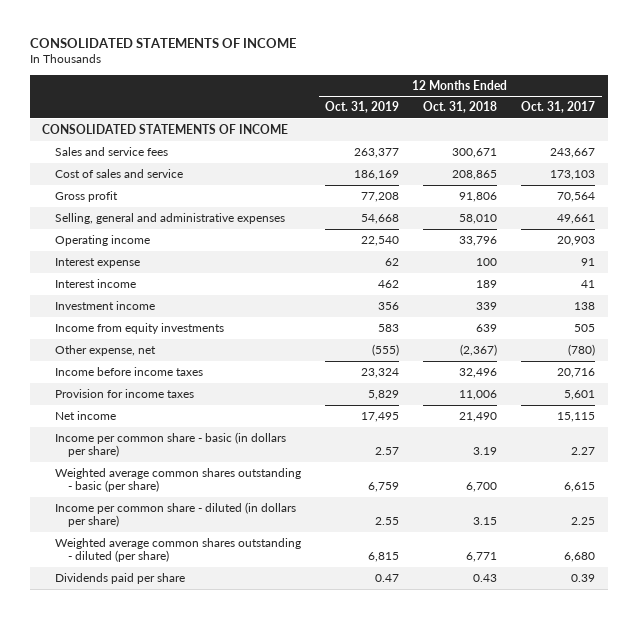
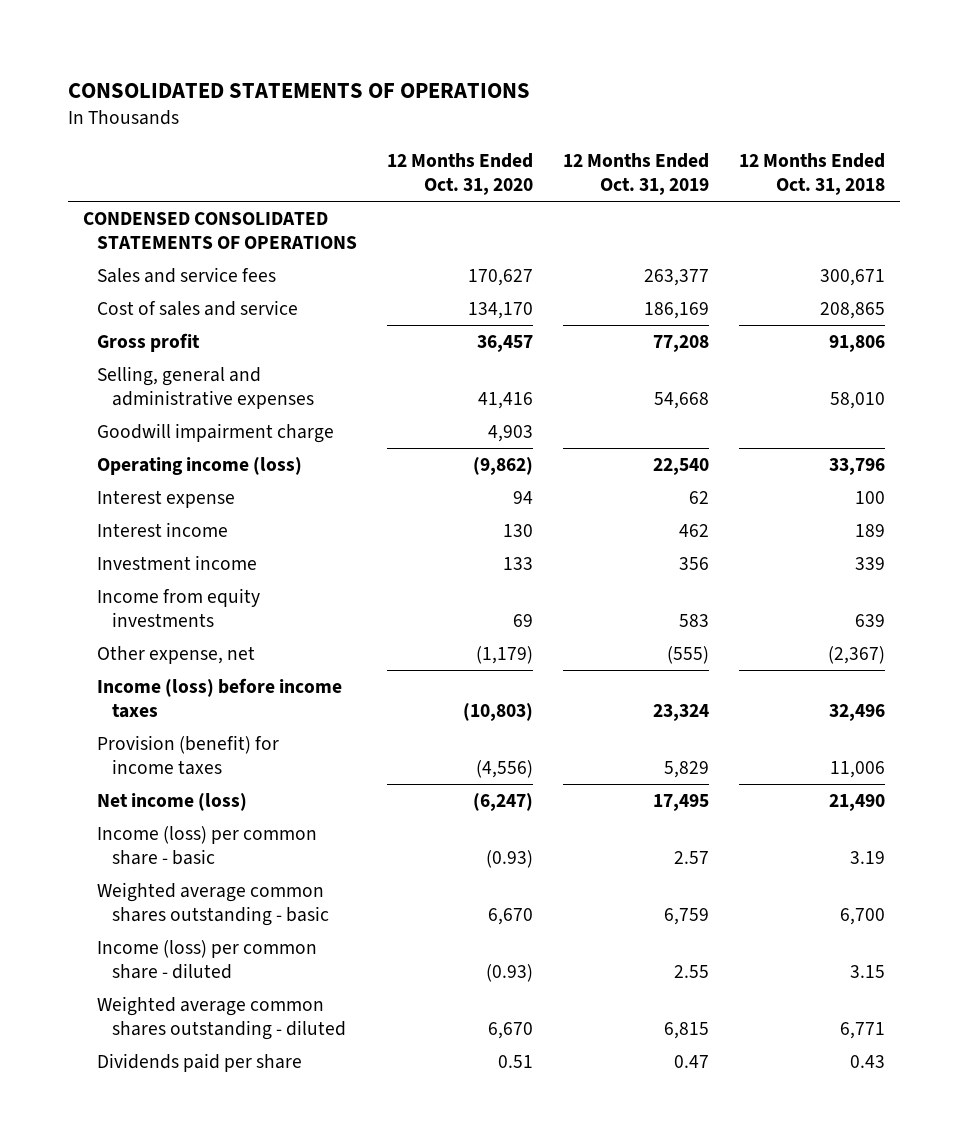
- CONSOLIDATED STATEMENTS OF INCOME
+ CONSOLIDATED STATEMENTS OF OPERATIONS
- | 12 Months Ended Oct. 31, 2019 | 12 Months Ended Oct. 31, 2018 | 12 Months Ended Oct. 31, 2017
+ | 12 Months Ended Oct. 31, 2020 | 12 Months Ended Oct. 31, 2019 | 12 Months Ended Oct. 31, 2018
- CONSOLIDATED STATEMENTS OF INCOME
+ CONDENSED CONSOLIDATED STATEMENTS OF OPERATIONS
- Operating income | 22,540 | 33,796 | 20,903
+ Goodwill impairment charge | 4,903 | |
+ Operating income (loss) | (9,862) | 22,540 | 33,796
- Income before income taxes | 23,324 | 32,496 | 20,716
- Provision for income taxes | 5,829 | 11,006 | 5,601
- Net income | 17,495 | 21,490 | 15,115
- Income per common share - basic (in dollars per share) | 2.57 | 3.19 | 2.27
- Weighted average common shares outstanding - basic (per share) | 6,759 | 6,700 | 6,615
- Income per common share - diluted (in dollars per share) | 2.55 | 3.15 | 2.25
- Weighted average common shares outstanding - diluted (per share) | 6,815 | 6,771 | 6,680
+ Income (loss) before income taxes | (10,803) | 23,324 | 32,496
+ Provision (benefit) for income taxes | (4,556) | 5,829 | 11,006
+ Net income (loss) | (6,247) | 17,495 | 21,490
+ Income (loss) per common share - basic | (0.93) | 2.57 | 3.19
+ Weighted average common shares outstanding - basic | 6,670 | 6,759 | 6,700
+ Income (loss) per common share - diluted | (0.93) | 2.55 | 3.15
+ Weighted average common shares outstanding - diluted | 6,670 | 6,815 | 6,771

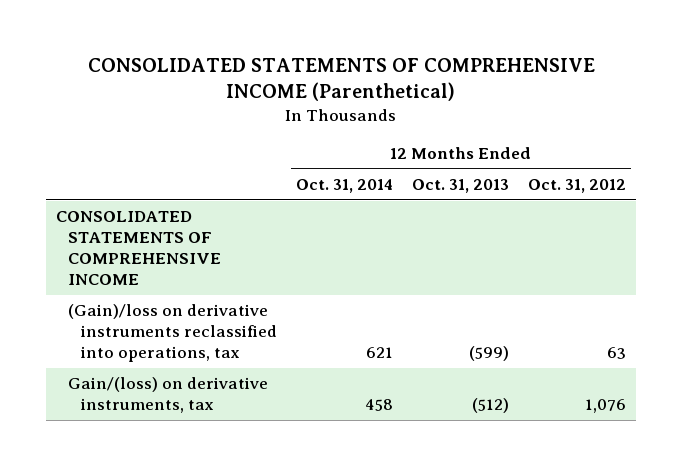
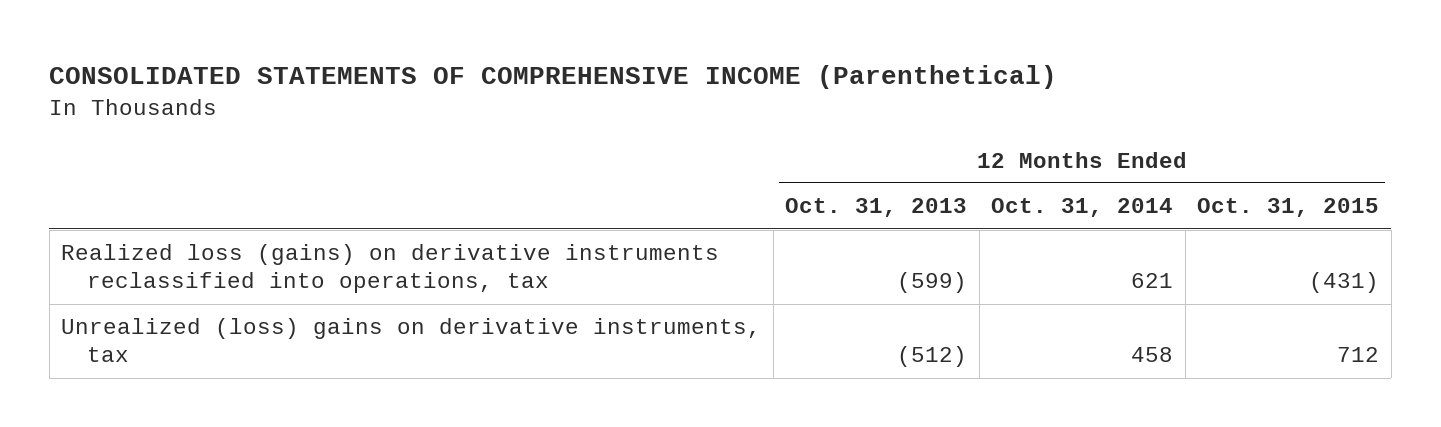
- | 12 Months Ended Oct. 31, 2014 | 12 Months Ended Oct. 31, 2013 | 12 Months Ended Oct. 31, 2012
+ | 12 Months Ended Oct. 31, 2013 | 12 Months Ended Oct. 31, 2014 | 12 Months Ended Oct. 31, 2015
- CONSOLIDATED STATEMENTS OF COMPREHENSIVE INCOME
- (Gain)/loss on derivative instruments reclassified into operations, tax | 621 | (599) | 63
- Gain/(loss) on derivative instruments, tax | 458 | (512) | 1,076
+ Realized loss (gains) on derivative instruments reclassified into operations, tax | (599) | 621 | (431)
+ Unrealized (loss) gains on derivative instruments, tax | (512) | 458 | 712

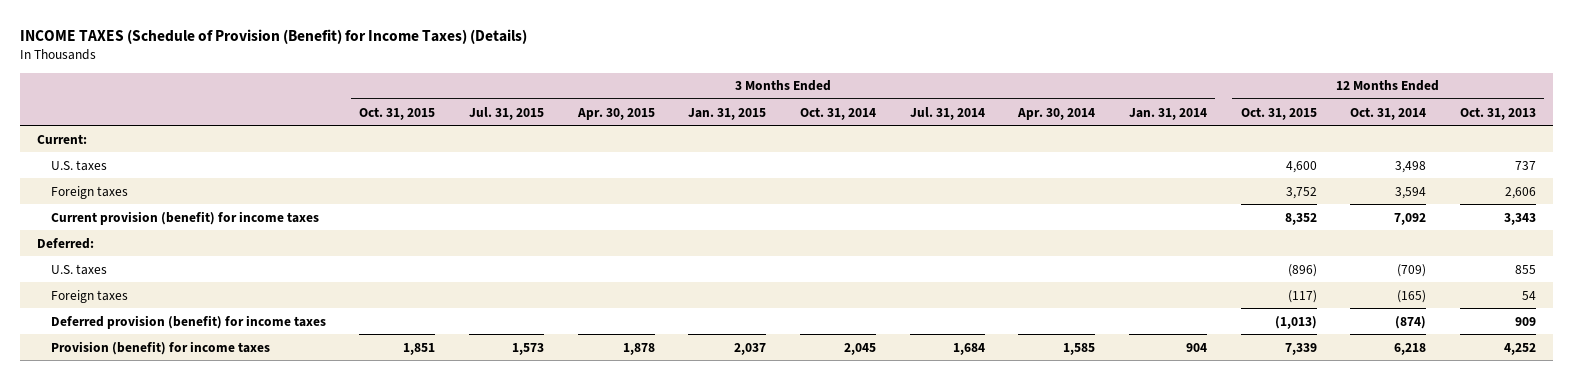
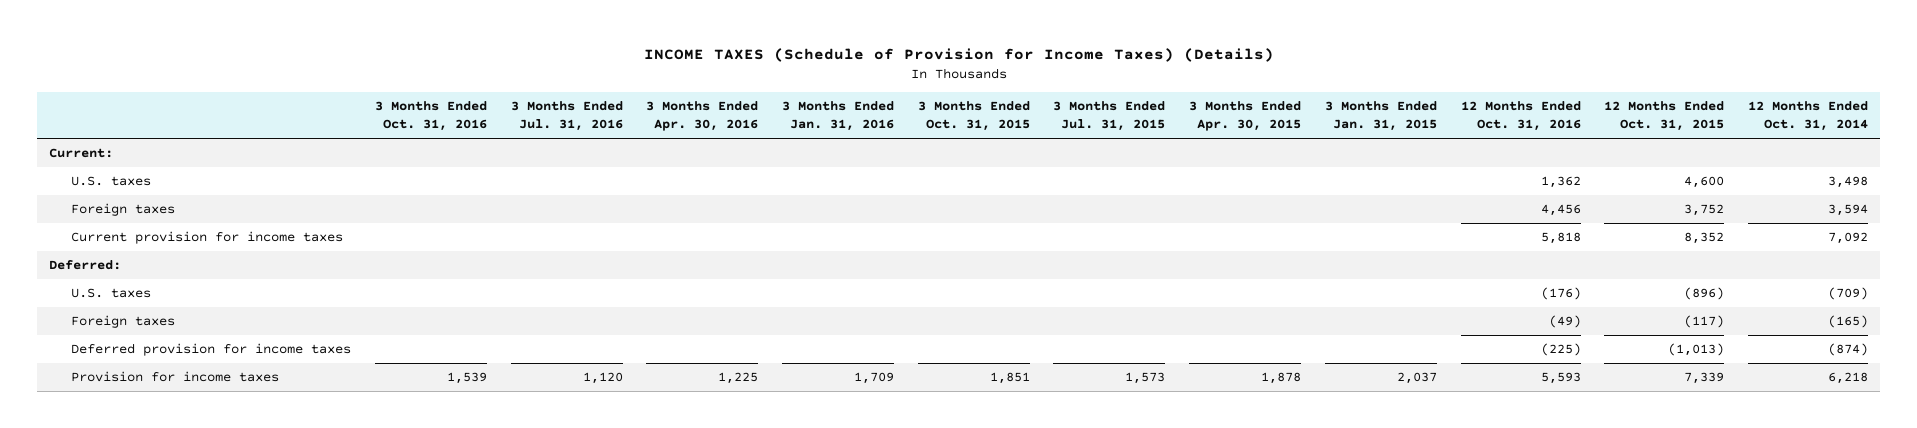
- INCOME TAXES (Schedule of Provision (Benefit) for Income Taxes) (Details)
+ INCOME TAXES (Schedule of Provision for Income Taxes) (Details)
- | 3 Months Ended Oct. 31, 2015 | 3 Months Ended Jul. 31, 2015 | 3 Months Ended Apr. 30, 2015 | 3 Months Ended Jan. 31, 2015 | 3 Months Ended Oct. 31, 2014 | 3 Months Ended Jul. 31, 2014 | 3 Months Ended Apr. 30, 2014 | 3 Months Ended Jan. 31, 2014 | 12 Months Ended Oct. 31, 2015 | 12 Months Ended Oct. 31, 2014 | 12 Months Ended Oct. 31, 2013
+ | 3 Months Ended Oct. 31, 2016 | 3 Months Ended Jul. 31, 2016 | 3 Months Ended Apr. 30, 2016 | 3 Months Ended Jan. 31, 2016 | 3 Months Ended Oct. 31, 2015 | 3 Months Ended Jul. 31, 2015 | 3 Months Ended Apr. 30, 2015 | 3 Months Ended Jan. 31, 2015 | 12 Months Ended Oct. 31, 2016 | 12 Months Ended Oct. 31, 2015 | 12 Months Ended Oct. 31, 2014
- Current provision (benefit) for income taxes | | | | | | | | | 8,352 | 7,092 | 3,343
+ Current provision for income taxes | | | | | | | | | 5,818 | 8,352 | 7,092
- Deferred provision (benefit) for income taxes | | | | | | | | | (1,013) | (874) | 909
- Provision (benefit) for income taxes | 1,851 | 1,573 | 1,878 | 2,037 | 2,045 | 1,684 | 1,585 | 904 | 7,339 | 6,218 | 4,252
+ Deferred provision for income taxes | | | | | | | | | (225) | (1,013) | (874)
+ Provision for income taxes | 1,539 | 1,120 | 1,225 | 1,709 | 1,851 | 1,573 | 1,878 | 2,037 | 5,593 | 7,339 | 6,218

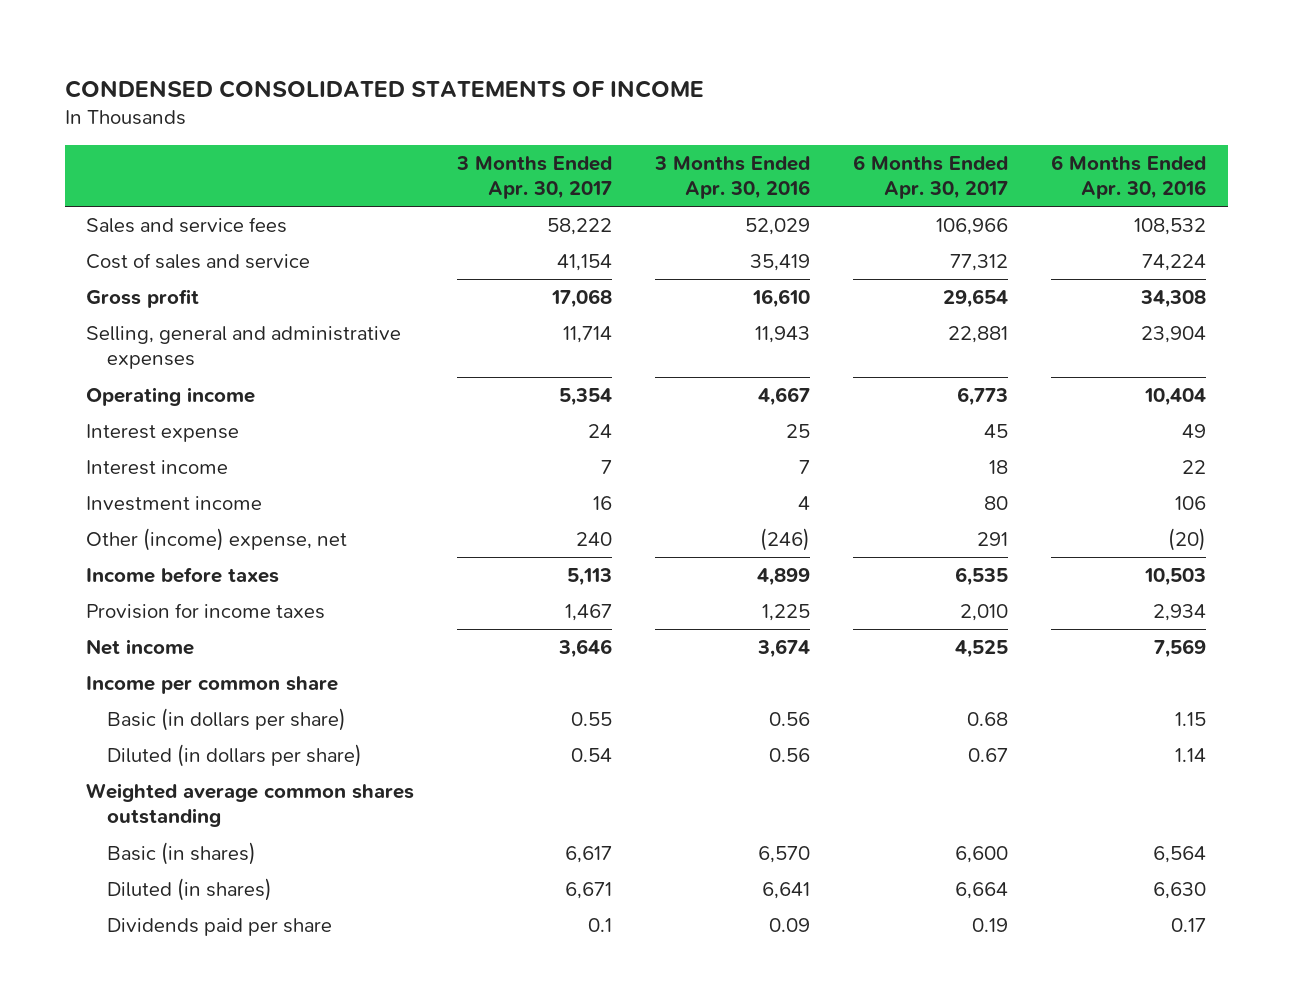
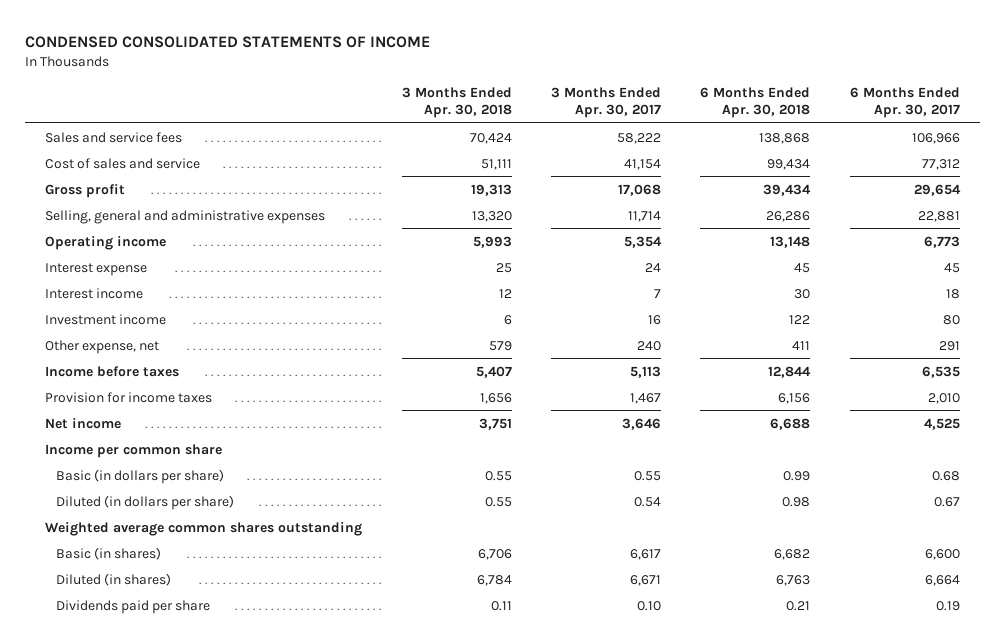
- | 3 Months Ended Apr. 30, 2017 | 3 Months Ended Apr. 30, 2016 | 6 Months Ended Apr. 30, 2017 | 6 Months Ended Apr. 30, 2016
+ | 3 Months Ended Apr. 30, 2018 | 3 Months Ended Apr. 30, 2017 | 6 Months Ended Apr. 30, 2018 | 6 Months Ended Apr. 30, 2017
- Other (income) expense, net | 240 | (246) | 291 | (20)
+ Other expense, net | 579 | 240 | 411 | 291
- Dividends paid per share | 0.1 | 0.09 | 0.19 | 0.17
+ Dividends paid per share | 0.11 | 0.10 | 0.21 | 0.19

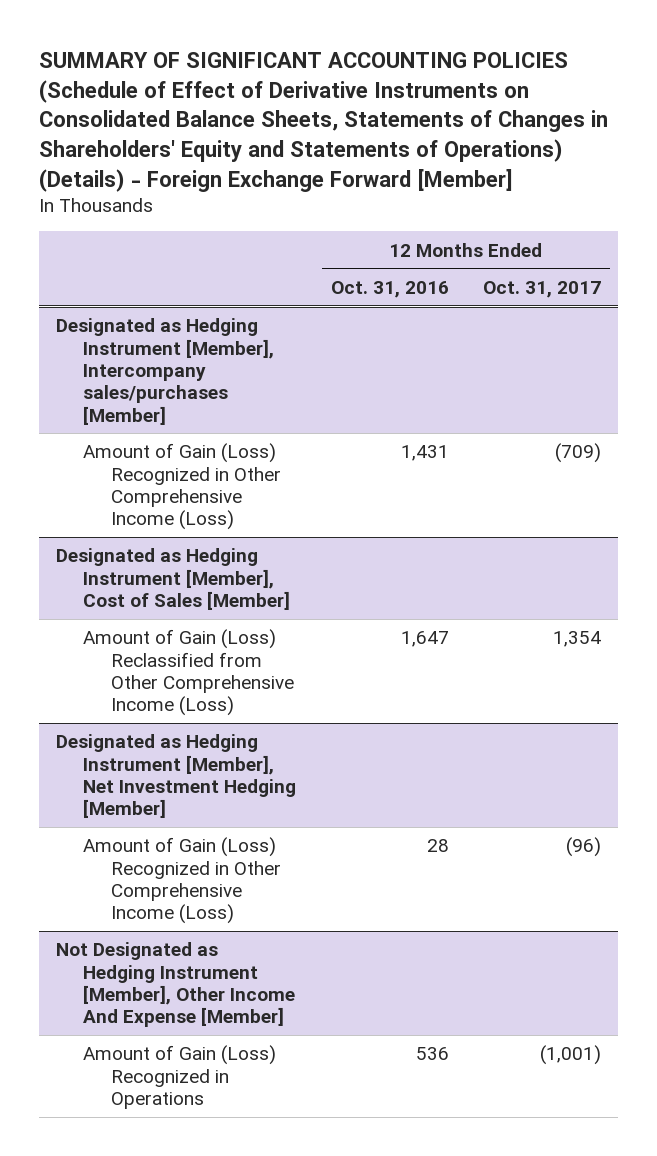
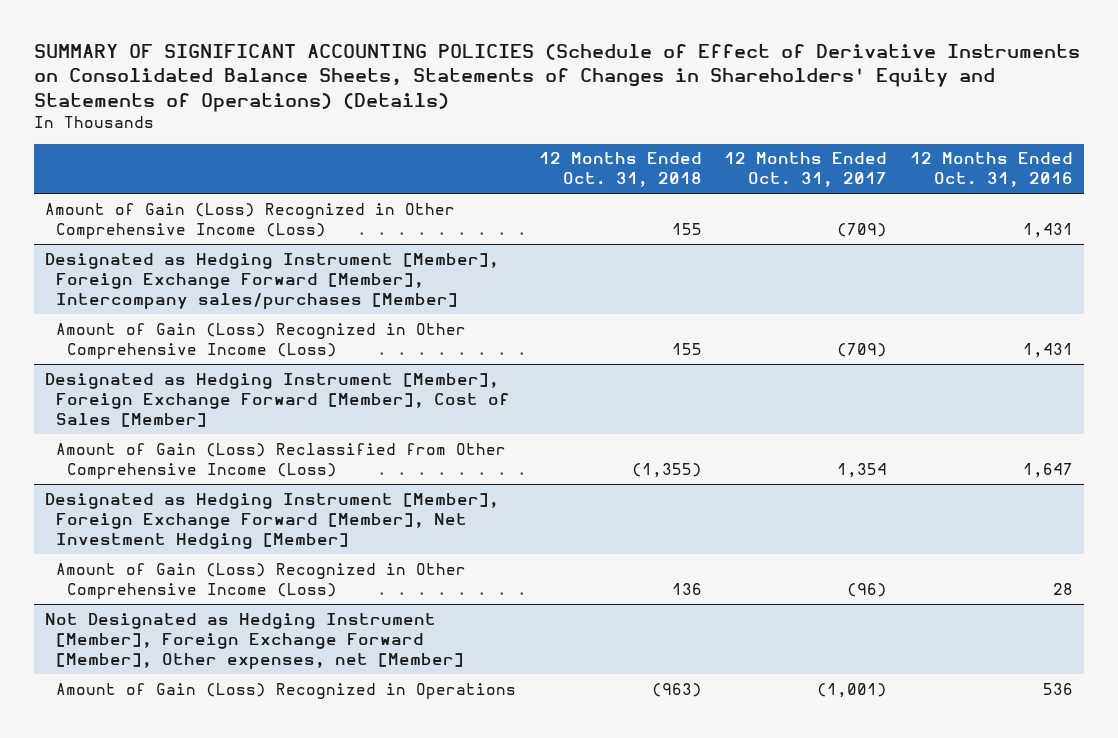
- SUMMARY OF SIGNIFICANT ACCOUNTING POLICIES (Schedule of Effect of Derivative Instruments on Consolidated Balance Sheets, Statements of Changes in Shareholders' Equity and Statements of Operations) (Details) - Foreign Exchange Forward [Member]
+ SUMMARY OF SIGNIFICANT ACCOUNTING POLICIES (Schedule of Effect of Derivative Instruments on Consolidated Balance Sheets, Statements of Changes in Shareholders' Equity and Statements of Operations) (Details)
- | 12 Months Ended Oct. 31, 2016 | 12 Months Ended Oct. 31, 2017
+ | 12 Months Ended Oct. 31, 2018 | 12 Months Ended Oct. 31, 2017 | 12 Months Ended Oct. 31, 2016
- Designated as Hedging Instrument [Member], Intercompany sales/purchases [Member]
- Designated as Hedging Instrument [Member], Cost of Sales [Member]
+ Designated as Hedging Instrument [Member], Foreign Exchange Forward [Member], Intercompany sales/purchases [Member]
+ Amount of Gain (Loss) Recognized in Other Comprehensive Income (Loss) | 155 | (709) | 1,431
+ Designated as Hedging Instrument [Member], Foreign Exchange Forward [Member], Cost of Sales [Member]
- Designated as Hedging Instrument [Member], Net Investment Hedging [Member]
+ Designated as Hedging Instrument [Member], Foreign Exchange Forward [Member], Net Investment Hedging [Member]
- Not Designated as Hedging Instrument [Member], Other Income And Expense [Member]
+ Not Designated as Hedging Instrument [Member], Foreign Exchange Forward [Member], Other expenses, net [Member]

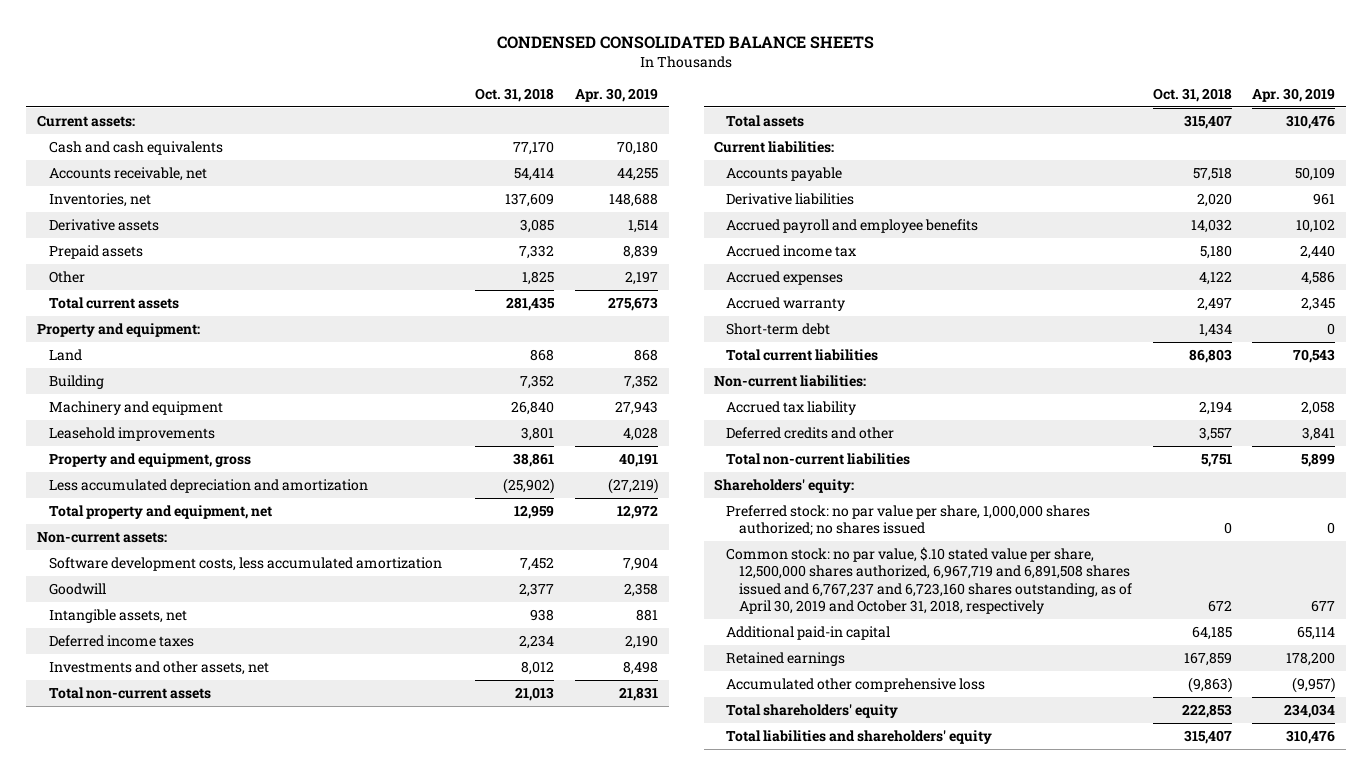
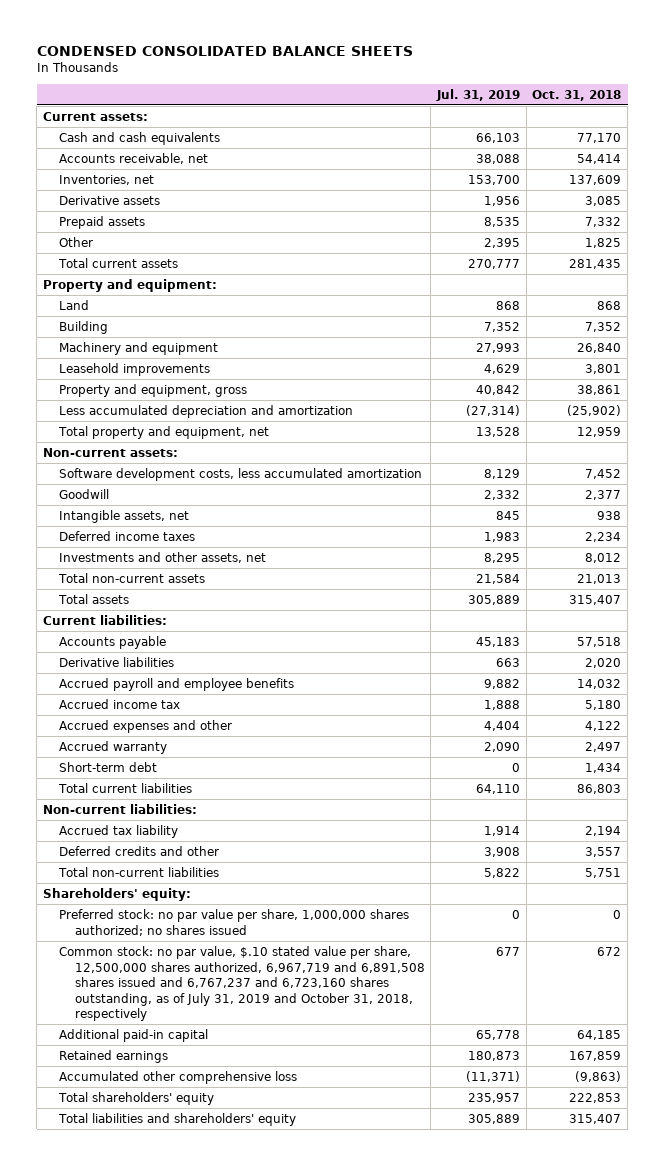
- | Oct. 31, 2018 | Apr. 30, 2019
+ | Jul. 31, 2019 | Oct. 31, 2018
- Accrued expenses | 4,122 | 4,586
+ Accrued expenses and other | 4,404 | 4,122
- Common stock: no par value, $.10 stated value per share, 12,500,000 shares authorized, 6,967,719 and 6,891,508 shares issued and 6,767,237 and 6,723,160 shares outstanding, as of April 30, 2019 and October 31, 2018, respectively | 672 | 677
+ Common stock: no par value, $.10 stated value per share, 12,500,000 shares authorized, 6,967,719 and 6,891,508 shares issued and 6,767,237 and 6,723,160 shares outstanding, as of July 31, 2019 and October 31, 2018, respectively | 677 | 672

